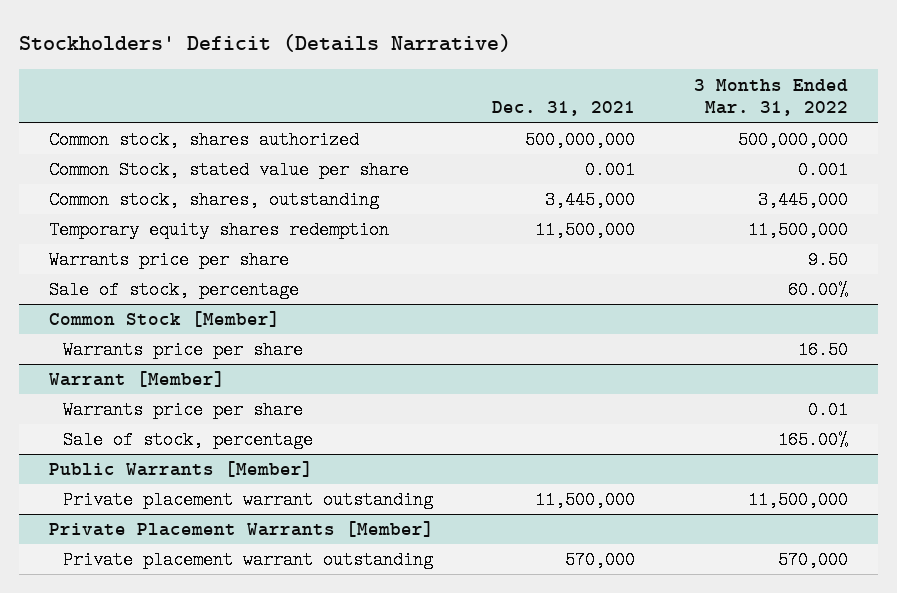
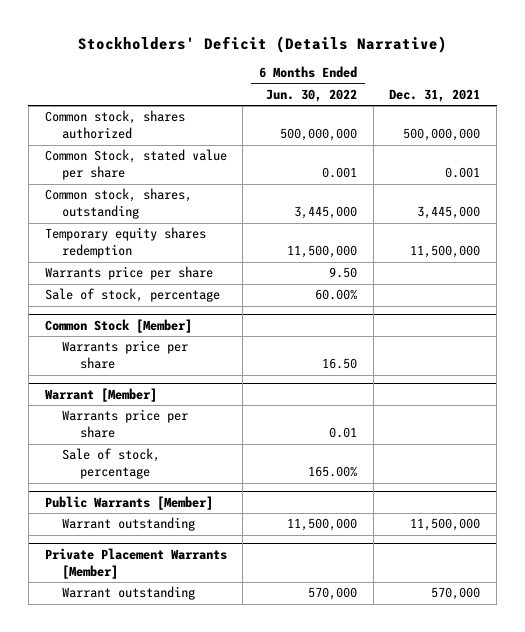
- | Dec. 31, 2021 | 3 Months Ended Mar. 31, 2022
+ | 6 Months Ended Jun. 30, 2022 | Dec. 31, 2021
@ Public Warrants [Member]
- Private placement warrant outstanding | 11,500,000 | 11,500,000
+ Warrant outstanding | 11,500,000 | 11,500,000
@ Private Placement Warrants [Member]
- Private placement warrant outstanding | 570,000 | 570,000
+ Warrant outstanding | 570,000 | 570,000

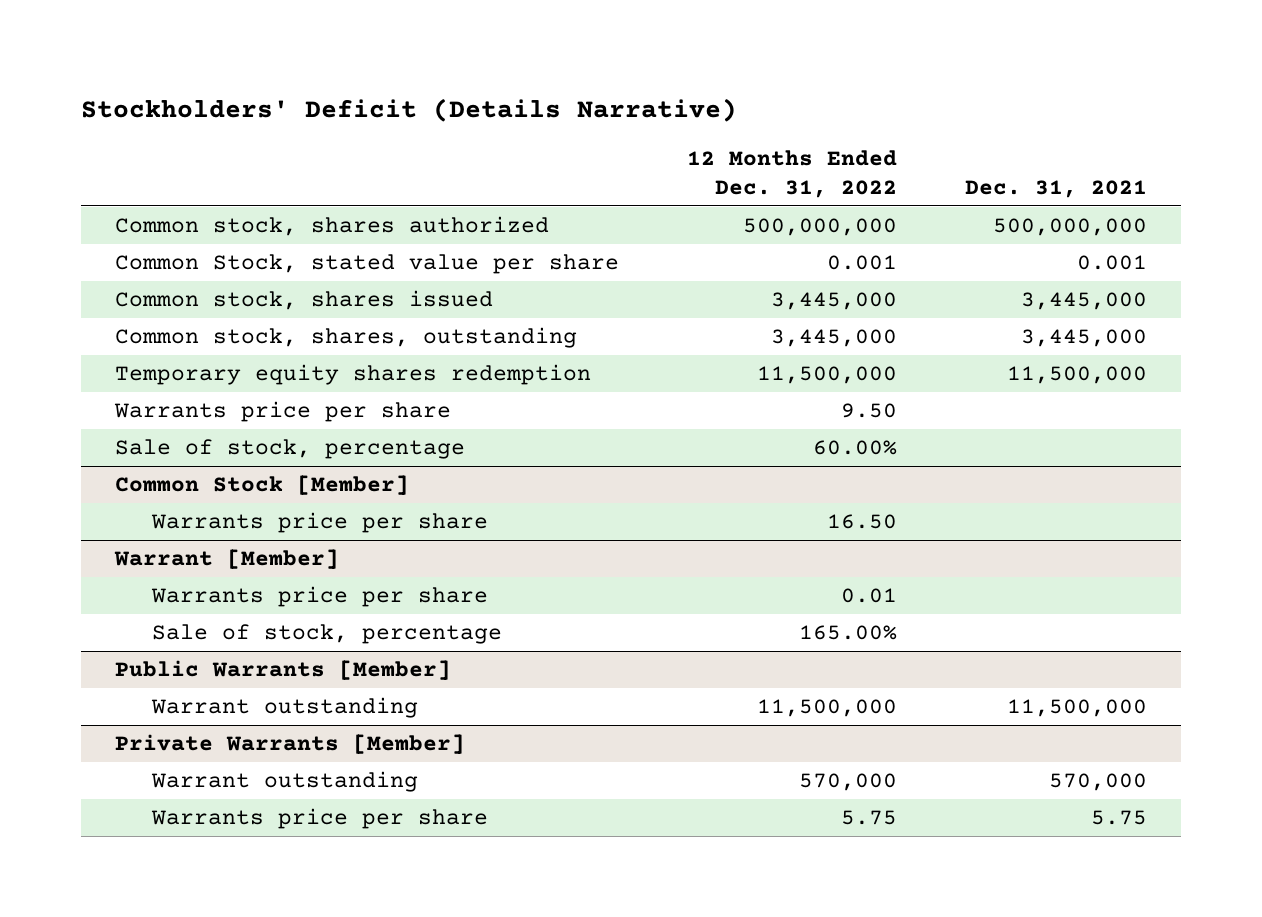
- | 6 Months Ended Jun. 30, 2022 | Dec. 31, 2021
+ | 12 Months Ended Dec. 31, 2022 | Dec. 31, 2021
+ Common stock, shares issued | 3,445,000 | 3,445,000
- Private Placement Warrants [Member]
+ Private Warrants [Member]
+ Warrants price per share | 5.75 | 5.75

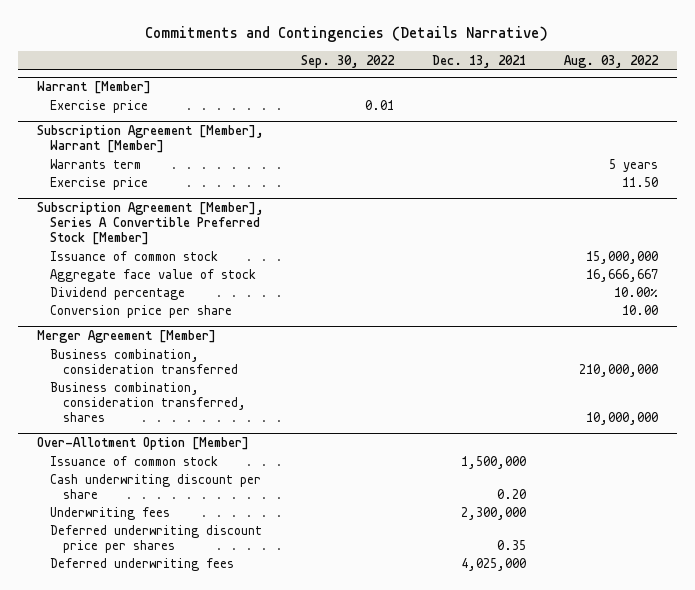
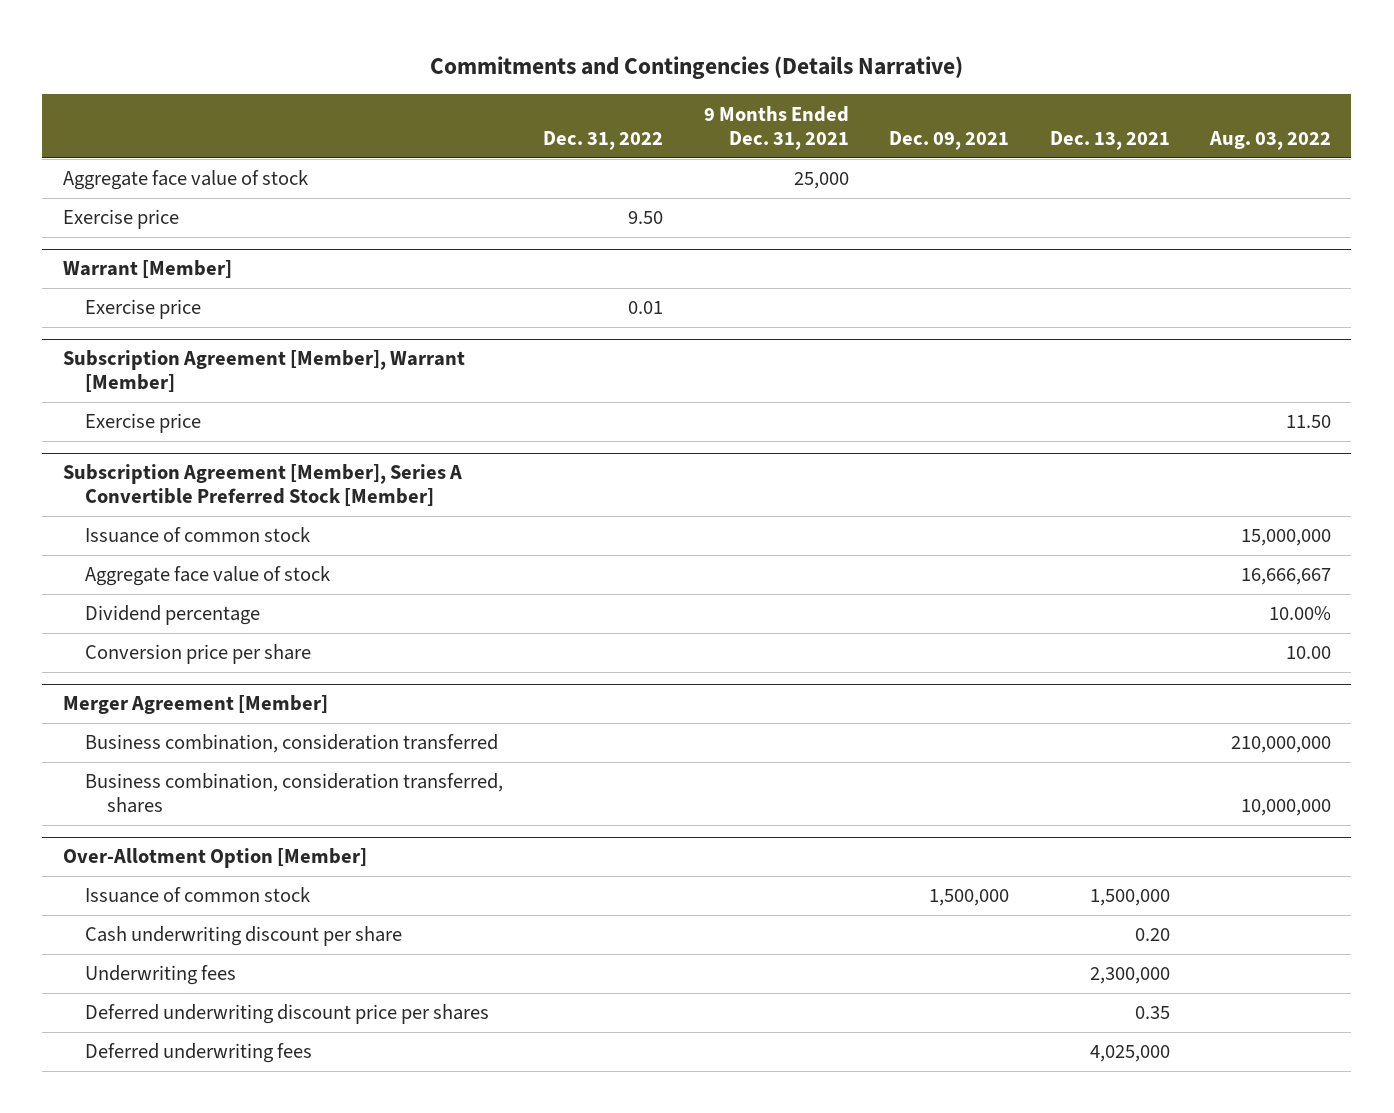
- | Sep. 30, 2022 | Dec. 13, 2021 | Aug. 03, 2022
+ | Dec. 31, 2022 | 9 Months Ended Dec. 31, 2021 | Dec. 09, 2021 | Dec. 13, 2021 | Aug. 03, 2022
+ Aggregate face value of stock | | 25,000 | | |
+ Exercise price | 9.50 | | | |
@ Subscription Agreement [Member], Warrant [Member]
- Warrants term | | | 5 years

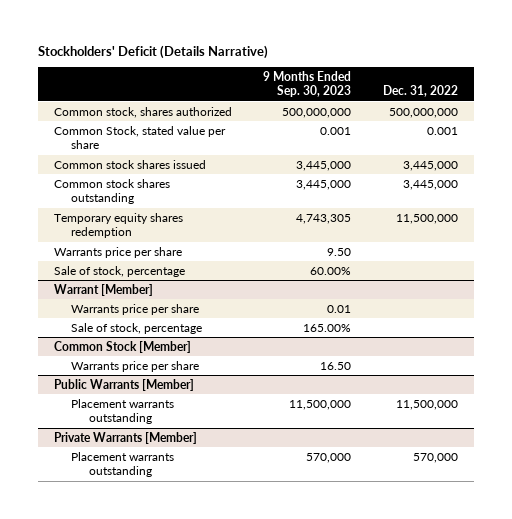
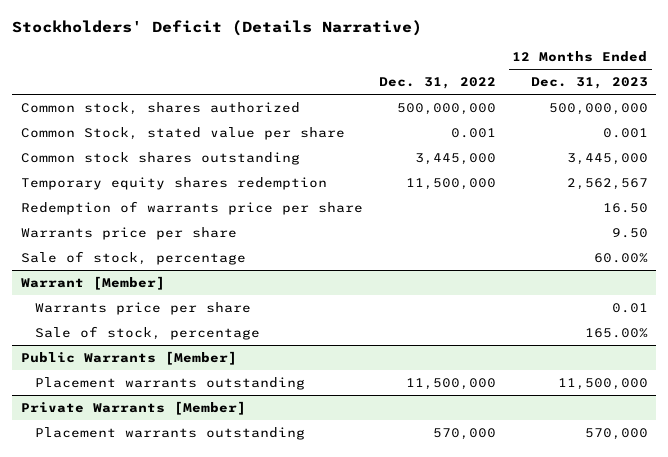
- | 9 Months Ended Sep. 30, 2023 | Dec. 31, 2022
+ | Dec. 31, 2022 | 12 Months Ended Dec. 31, 2023
- Common stock shares issued | 3,445,000 | 3,445,000
+ Redemption of warrants price per share | | 16.50
- Common Stock [Member]
- Warrants price per share | 16.50 |

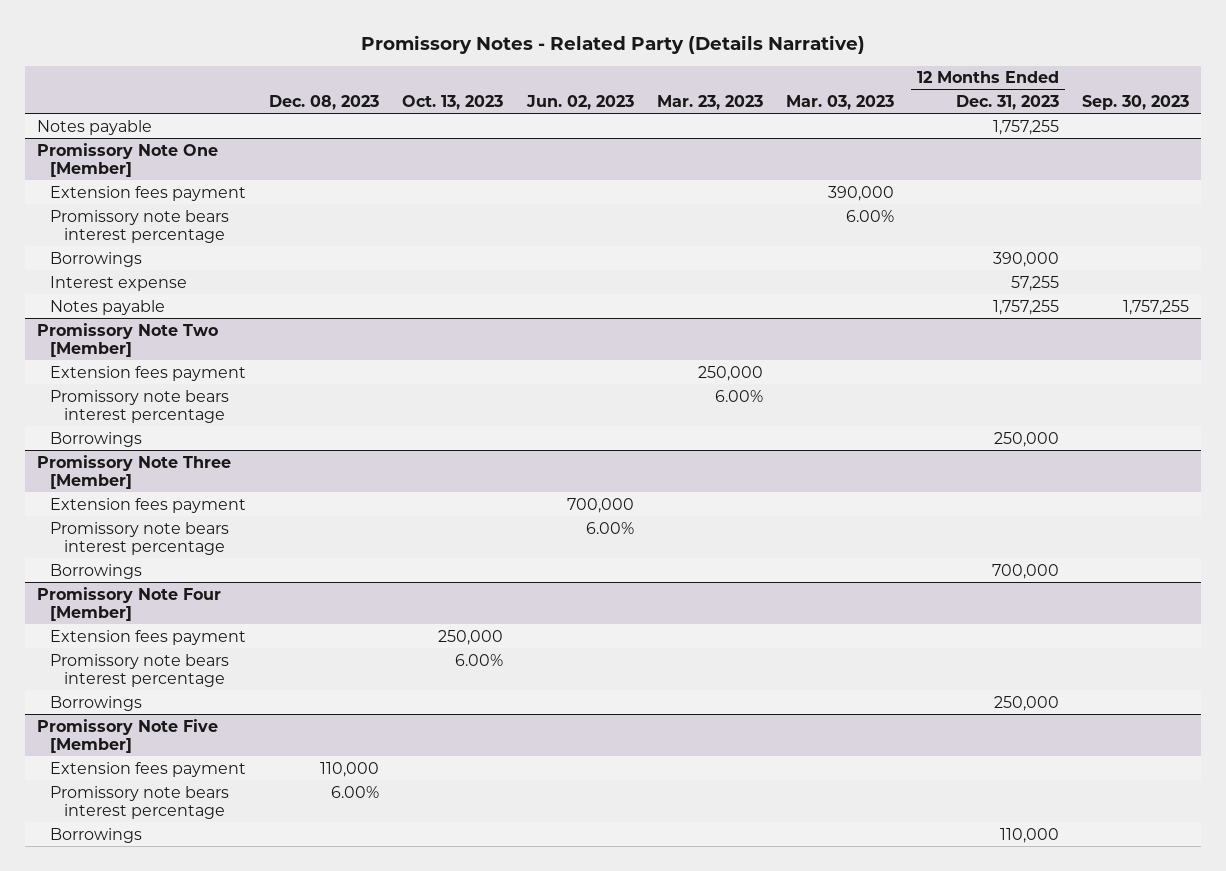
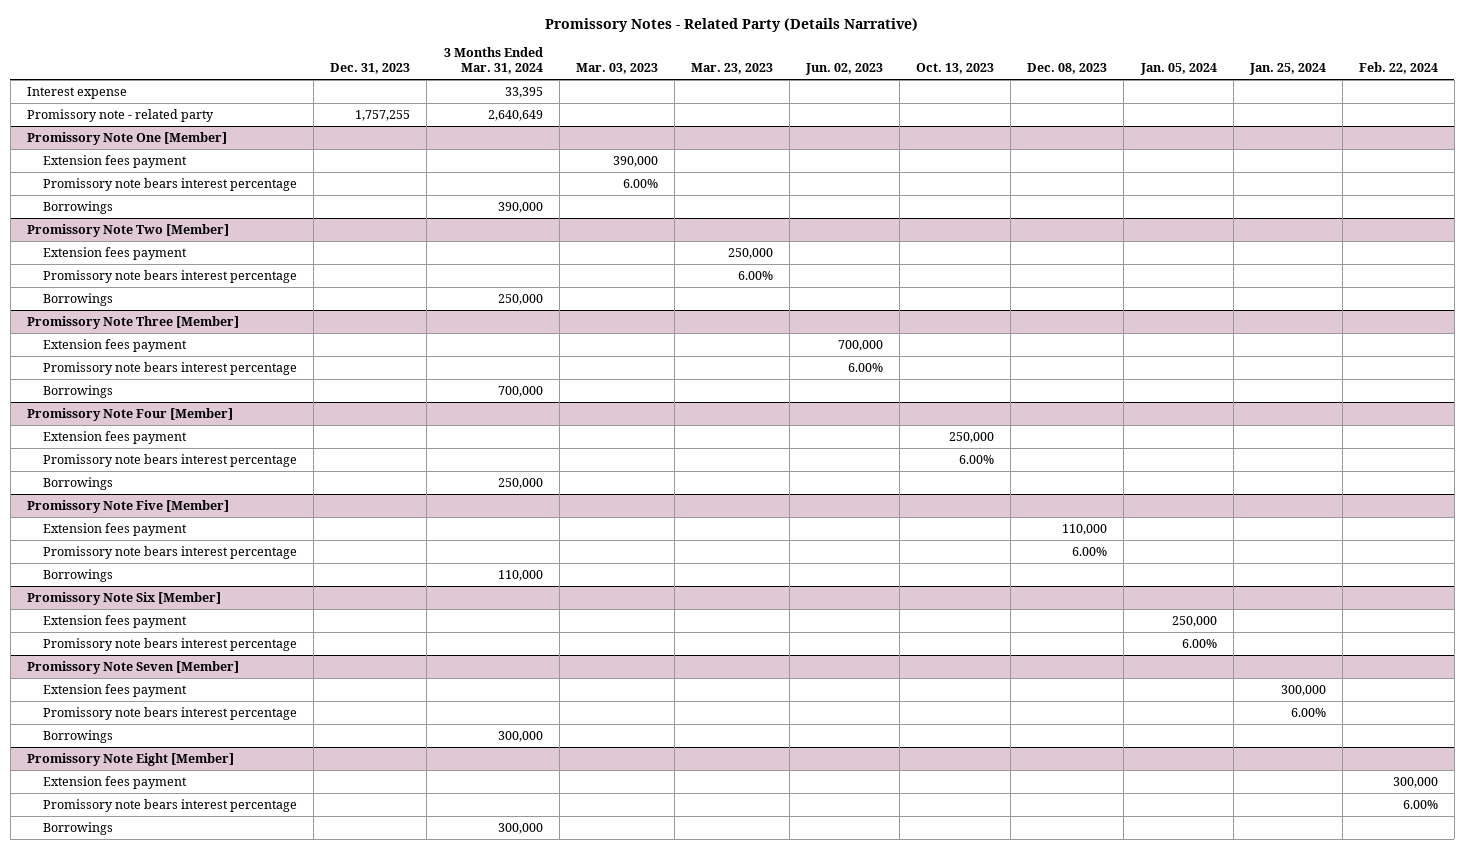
- | Dec. 08, 2023 | Oct. 13, 2023 | Jun. 02, 2023 | Mar. 23, 2023 | Mar. 03, 2023 | 12 Months Ended Dec. 31, 2023 | Sep. 30, 2023
+ | Dec. 31, 2023 | 3 Months Ended Mar. 31, 2024 | Mar. 03, 2023 | Mar. 23, 2023 | Jun. 02, 2023 | Oct. 13, 2023 | Dec. 08, 2023 | Jan. 05, 2024 | Jan. 25, 2024 | Feb. 22, 2024
- Notes payable | | | | | | 1,757,255 |
+ Interest expense | | 33,395 | | | | | | | |
+ Promissory note - related party | 1,757,255 | 2,640,649 | | | | | | | |
@ Promissory Note One [Member]
- Interest expense | | | | | | 57,255 |
- Notes payable | | | | | | 1,757,255 | 1,757,255
+ Promissory Note Six [Member]
+ Extension fees payment | | | | | | | | 250,000 | |
+ Promissory note bears interest percentage | | | | | | | | 6.00% | |
+ Promissory Note Seven [Member]
+ Extension fees payment | | | | | | | | | 300,000 |
+ Promissory note bears interest percentage | | | | | | | | | 6.00% |
+ Borrowings | | 300,000 | | | | | | | |
+ Promissory Note Eight [Member]
+ Extension fees payment | | | | | | | | | | 300,000
+ Promissory note bears interest percentage | | | | | | | | | | 6.00%
+ Borrowings | | 300,000 | | | | | | | |

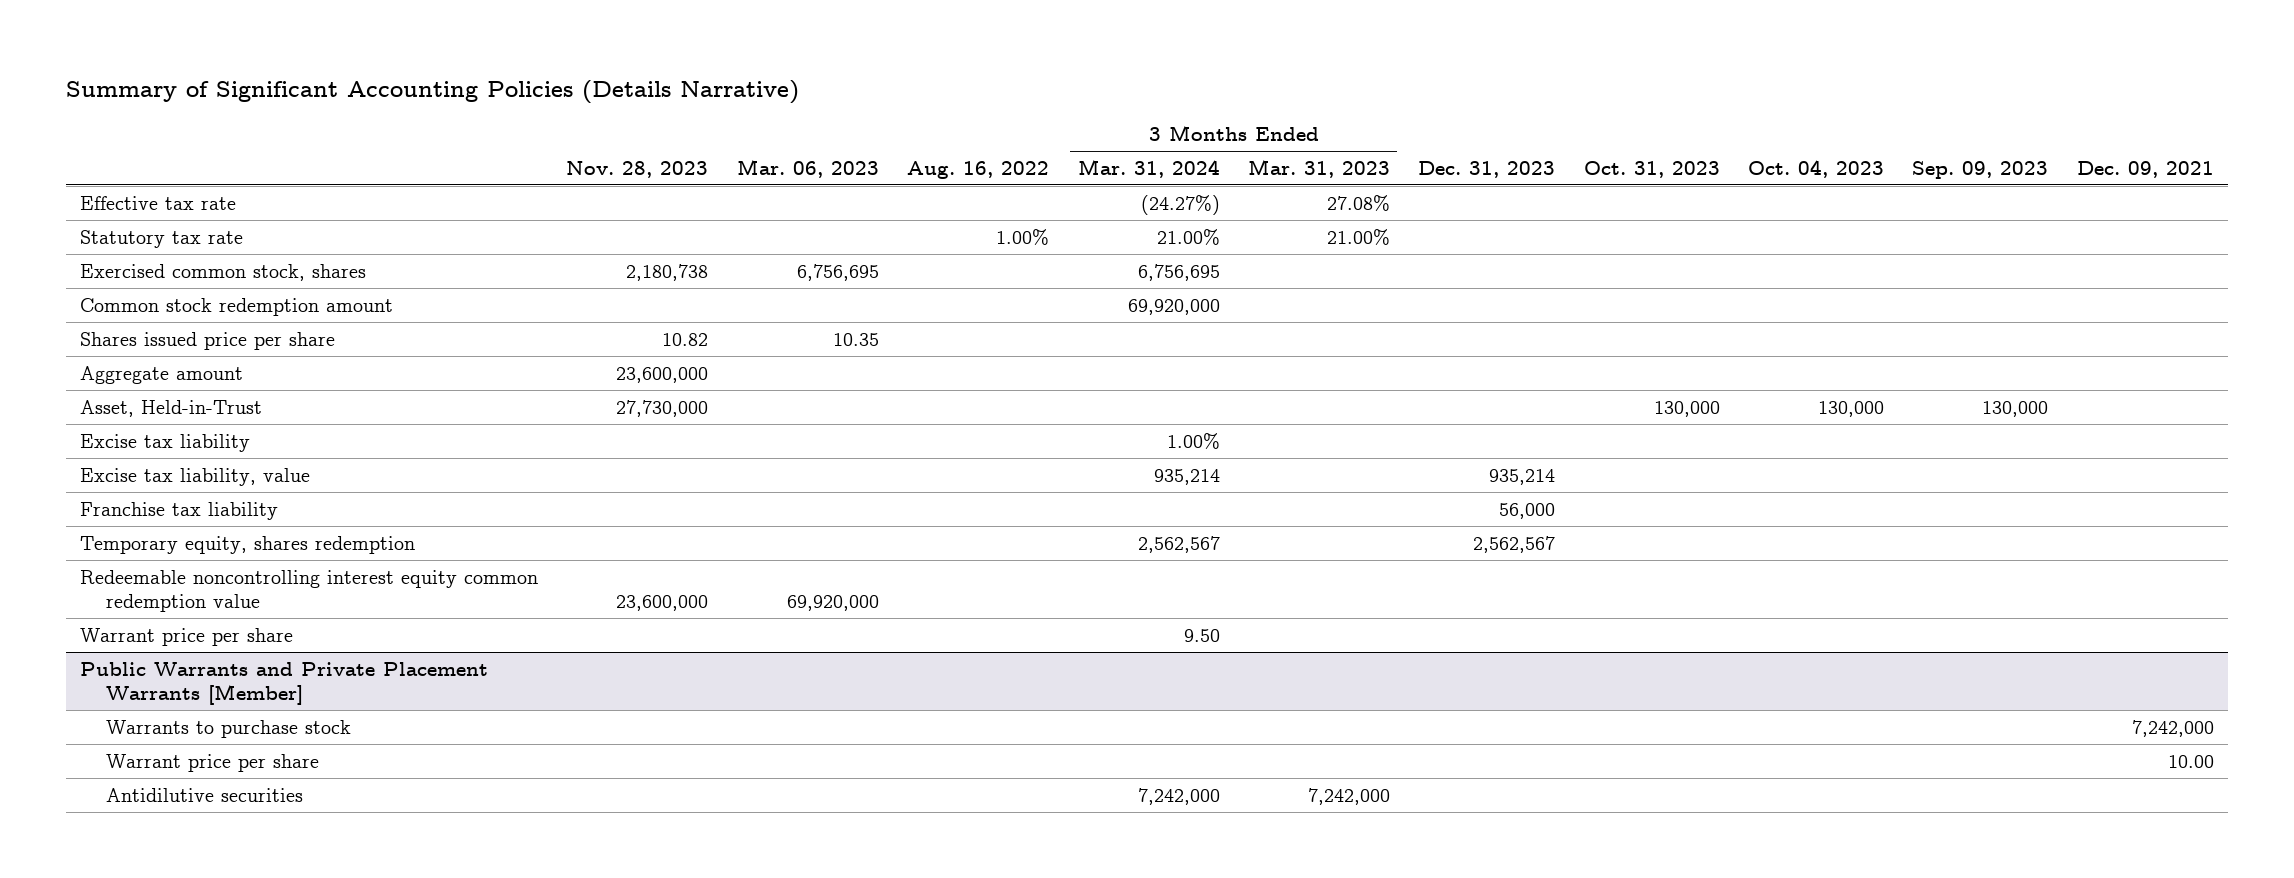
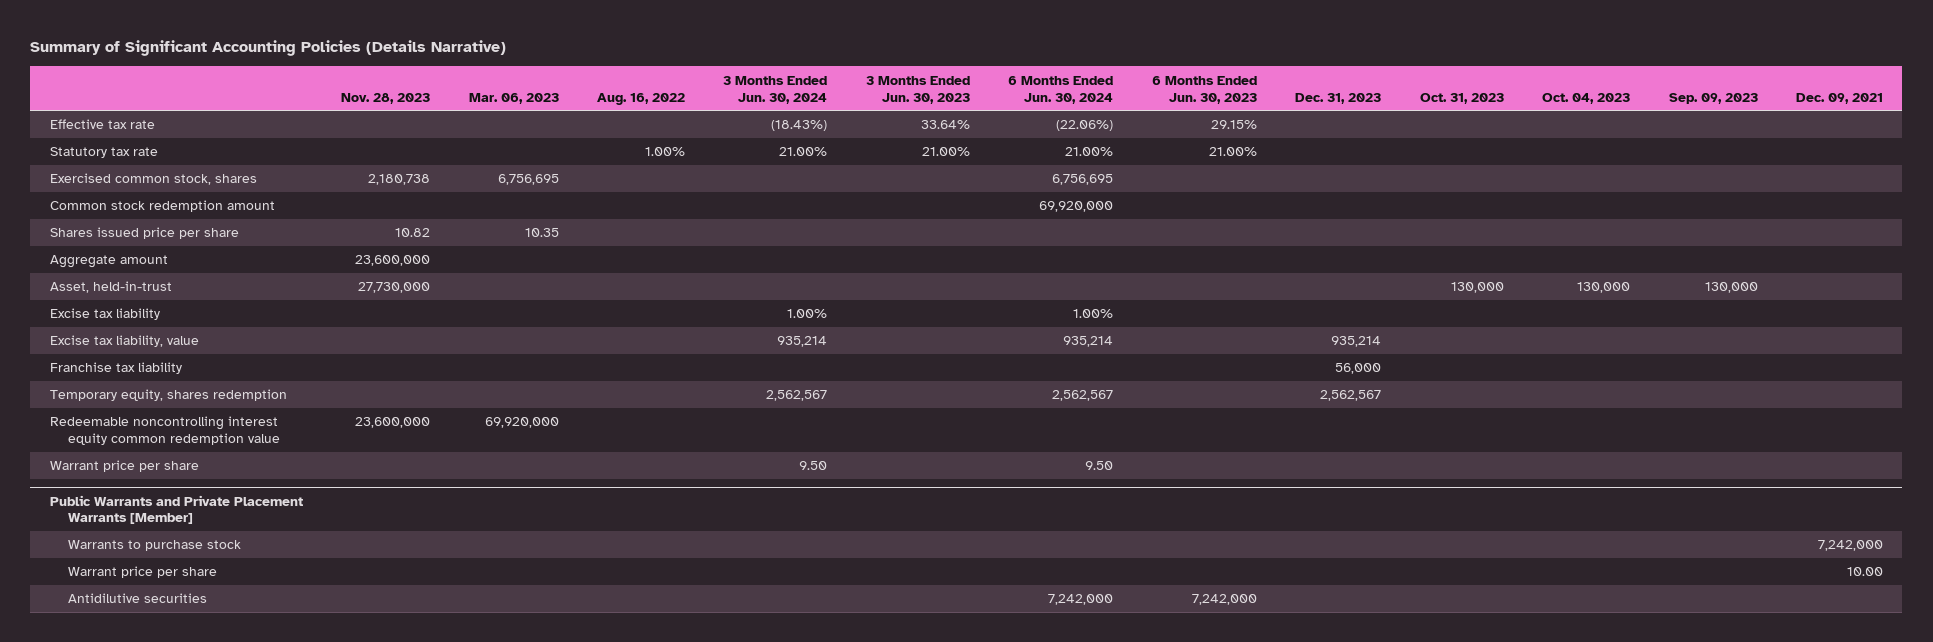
- | Nov. 28, 2023 | Mar. 06, 2023 | Aug. 16, 2022 | 3 Months Ended Mar. 31, 2024 | 3 Months Ended Mar. 31, 2023 | Dec. 31, 2023 | Oct. 31, 2023 | Oct. 04, 2023 | Sep. 09, 2023 | Dec. 09, 2021
+ | Nov. 28, 2023 | Mar. 06, 2023 | Aug. 16, 2022 | 3 Months Ended Jun. 30, 2024 | 3 Months Ended Jun. 30, 2023 | 6 Months Ended Jun. 30, 2024 | 6 Months Ended Jun. 30, 2023 | Dec. 31, 2023 | Oct. 31, 2023 | Oct. 04, 2023 | Sep. 09, 2023 | Dec. 09, 2021
- Asset, Held-in-Trust | 27,730,000 | | | | | | 130,000 | 130,000 | 130,000 |
+ Asset, held-in-trust | 27,730,000 | | | | | | | | 130,000 | 130,000 | 130,000 |

